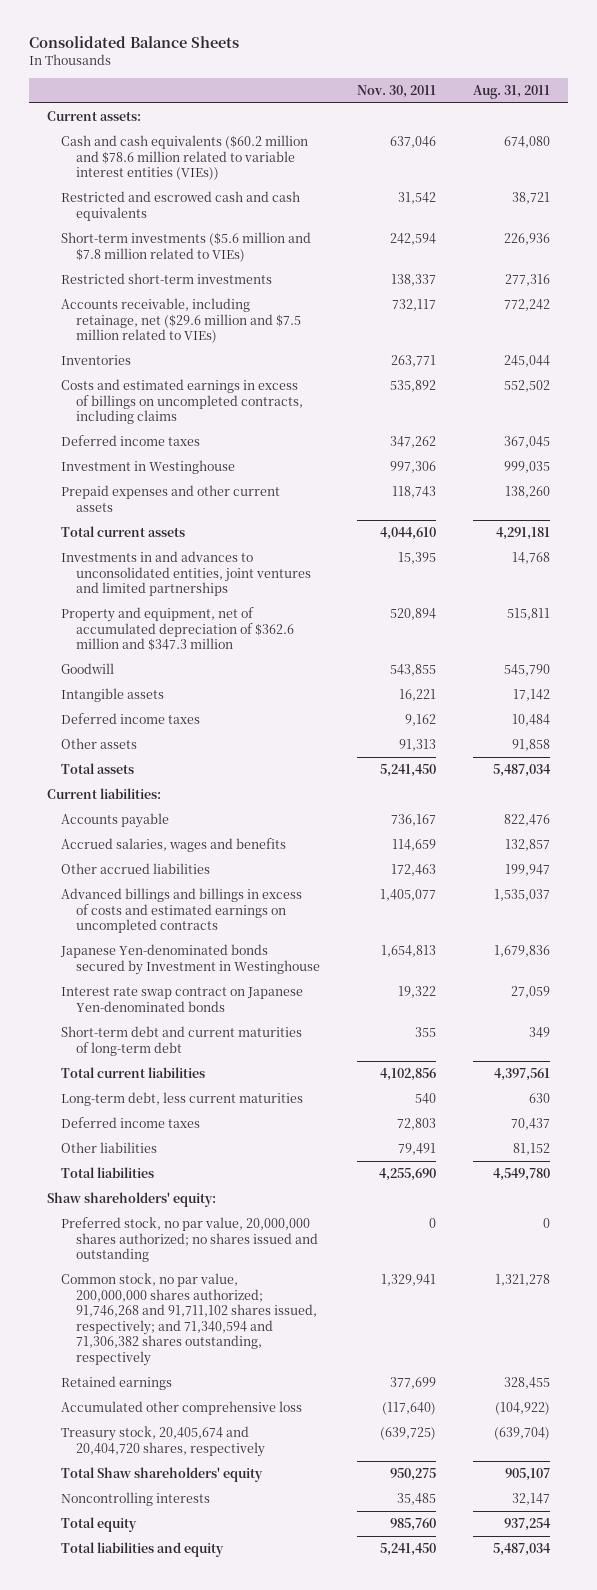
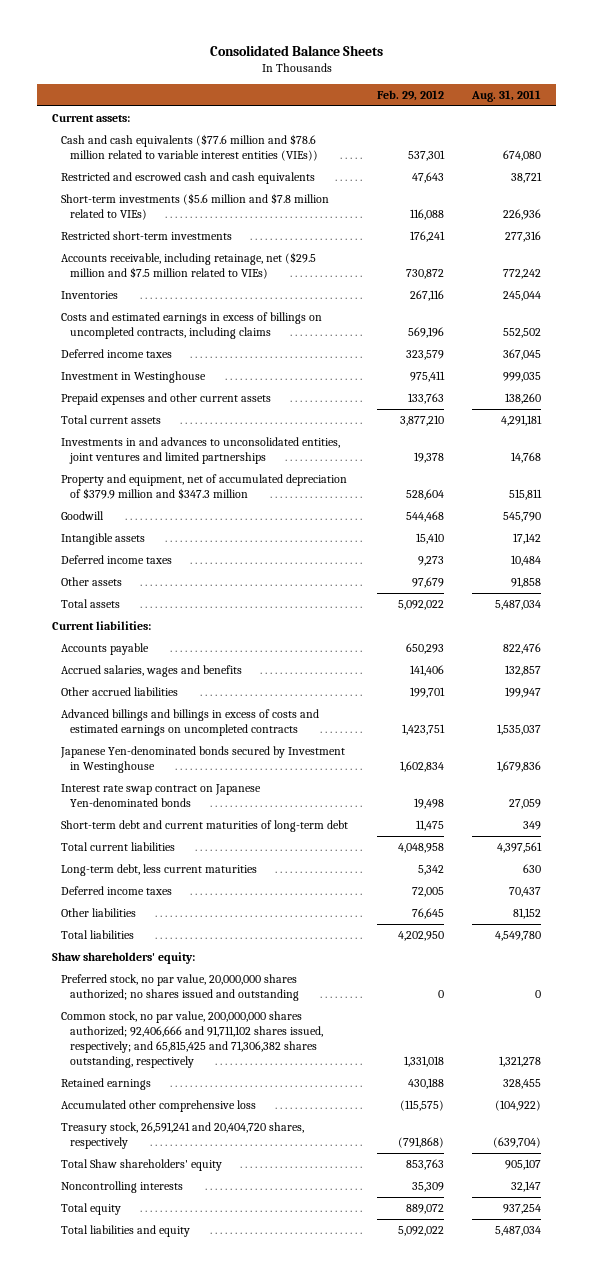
- | Nov. 30, 2011 | Aug. 31, 2011
+ | Feb. 29, 2012 | Aug. 31, 2011
- Cash and cash equivalents ($60.2 million and $78.6 million related to variable interest entities (VIEs)) | 637,046 | 674,080
+ Cash and cash equivalents ($77.6 million and $78.6 million related to variable interest entities (VIEs)) | 537,301 | 674,080
- Accounts receivable, including retainage, net ($29.6 million and $7.5 million related to VIEs) | 732,117 | 772,242
+ Accounts receivable, including retainage, net ($29.5 million and $7.5 million related to VIEs) | 730,872 | 772,242
- Property and equipment, net of accumulated depreciation of $362.6 million and $347.3 million | 520,894 | 515,811
+ Property and equipment, net of accumulated depreciation of $379.9 million and $347.3 million | 528,604 | 515,811
- Common stock, no par value, 200,000,000 shares authorized; 91,746,268 and 91,711,102 shares issued, respectively; and 71,340,594 and 71,306,382 shares outstanding, respectively | 1,329,941 | 1,321,278
+ Common stock, no par value, 200,000,000 shares authorized; 92,406,666 and 91,711,102 shares issued, respectively; and 65,815,425 and 71,306,382 shares outstanding, respectively | 1,331,018 | 1,321,278
- Treasury stock, 20,405,674 and 20,404,720 shares, respectively | (639,725) | (639,704)
+ Treasury stock, 26,591,241 and 20,404,720 shares, respectively | (791,868) | (639,704)

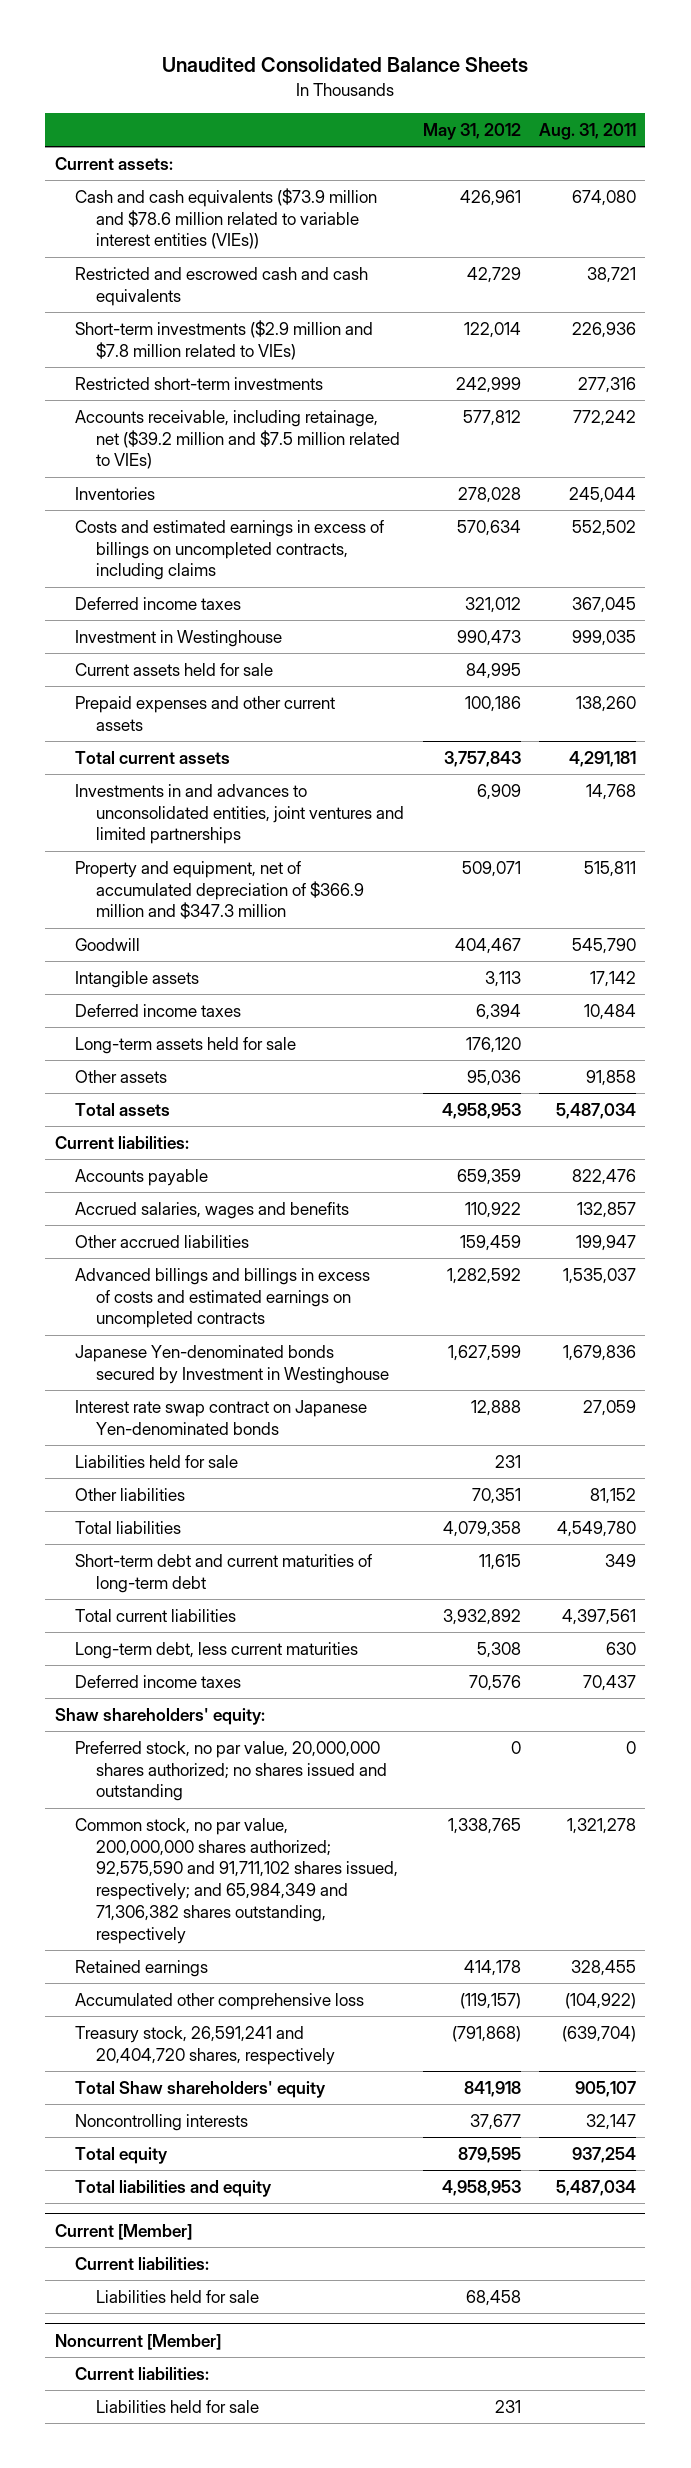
- Consolidated Balance Sheets
+ Unaudited Consolidated Balance Sheets
- | Feb. 29, 2012 | Aug. 31, 2011
+ | May 31, 2012 | Aug. 31, 2011
- Cash and cash equivalents ($77.6 million and $78.6 million related to variable interest entities (VIEs)) | 537,301 | 674,080
+ Cash and cash equivalents ($73.9 million and $78.6 million related to variable interest entities (VIEs)) | 426,961 | 674,080
- Short-term investments ($5.6 million and $7.8 million related to VIEs) | 116,088 | 226,936
+ Short-term investments ($2.9 million and $7.8 million related to VIEs) | 122,014 | 226,936
- Accounts receivable, including retainage, net ($29.5 million and $7.5 million related to VIEs) | 730,872 | 772,242
+ Accounts receivable, including retainage, net ($39.2 million and $7.5 million related to VIEs) | 577,812 | 772,242
+ Current assets held for sale | 84,995 |
- Property and equipment, net of accumulated depreciation of $379.9 million and $347.3 million | 528,604 | 515,811
+ Property and equipment, net of accumulated depreciation of $366.9 million and $347.3 million | 509,071 | 515,811
+ Long-term assets held for sale | 176,120 |
+ Liabilities held for sale | 231 |
moved up: Other liabilities | 70,351 | 81,152
moved up: Total liabilities | 4,079,358 | 4,549,780
- Common stock, no par value, 200,000,000 shares authorized; 92,406,666 and 91,711,102 shares issued, respectively; and 65,815,425 and 71,306,382 shares outstanding, respectively | 1,331,018 | 1,321,278
+ Common stock, no par value, 200,000,000 shares authorized; 92,575,590 and 91,711,102 shares issued, respectively; and 65,984,349 and 71,306,382 shares outstanding, respectively | 1,338,765 | 1,321,278
+ Current [Member]
+ Current liabilities:
+ Liabilities held for sale | 68,458 |
+ Noncurrent [Member]
+ Current liabilities:
+ Liabilities held for sale | 231 |

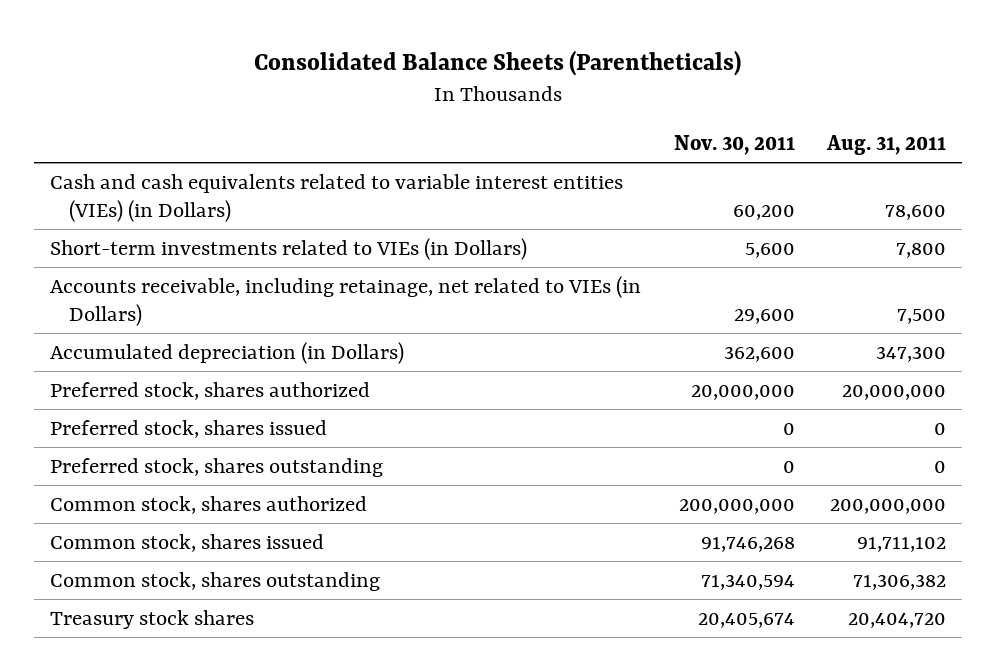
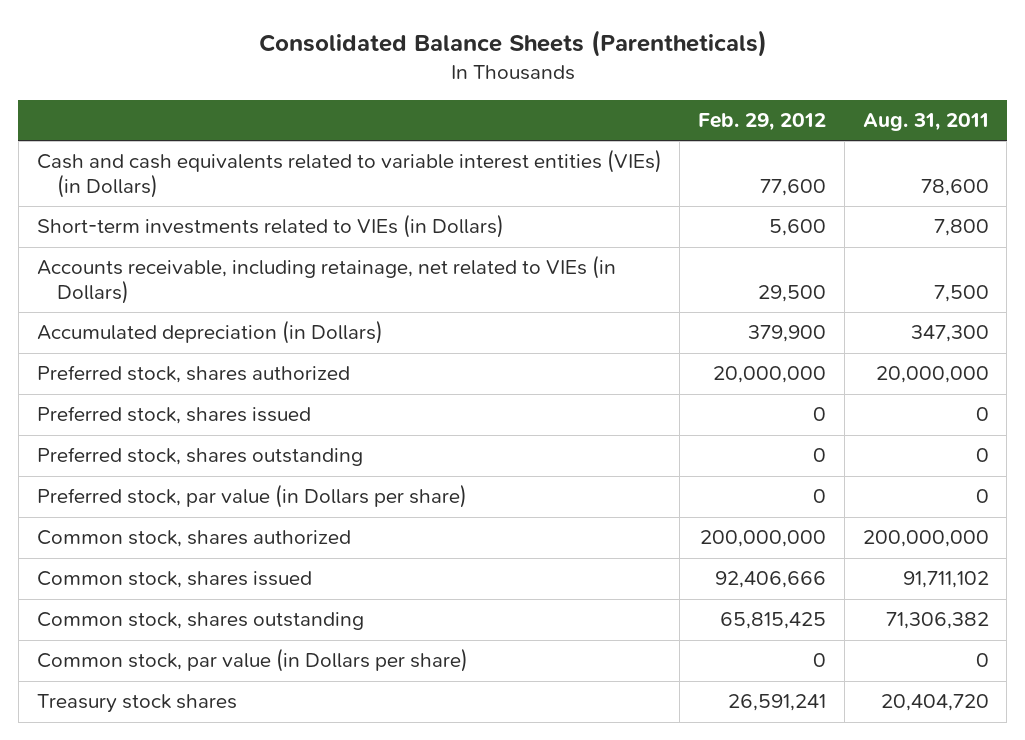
- | Nov. 30, 2011 | Aug. 31, 2011
+ | Feb. 29, 2012 | Aug. 31, 2011
+ Preferred stock, par value (in Dollars per share) | 0 | 0
+ Common stock, par value (in Dollars per share) | 0 | 0

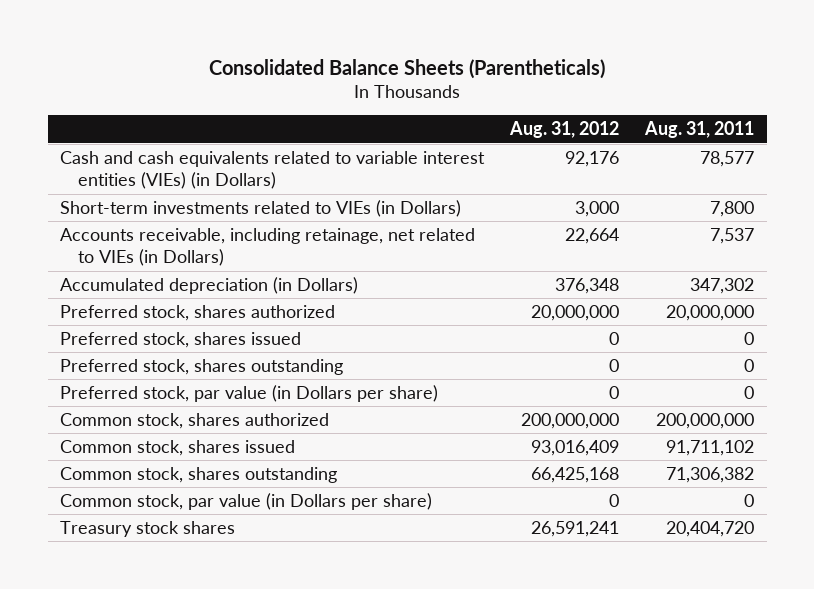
- | Feb. 29, 2012 | Aug. 31, 2011
+ | Aug. 31, 2012 | Aug. 31, 2011
- Cash and cash equivalents related to variable interest entities (VIEs) (in Dollars) | 77,600 | 78,600
+ Cash and cash equivalents related to variable interest entities (VIEs) (in Dollars) | 92,176 | 78,577
- Accounts receivable, including retainage, net related to VIEs (in Dollars) | 29,500 | 7,500
- Accumulated depreciation (in Dollars) | 379,900 | 347,300
+ Accounts receivable, including retainage, net related to VIEs (in Dollars) | 22,664 | 7,537
+ Accumulated depreciation (in Dollars) | 376,348 | 347,302

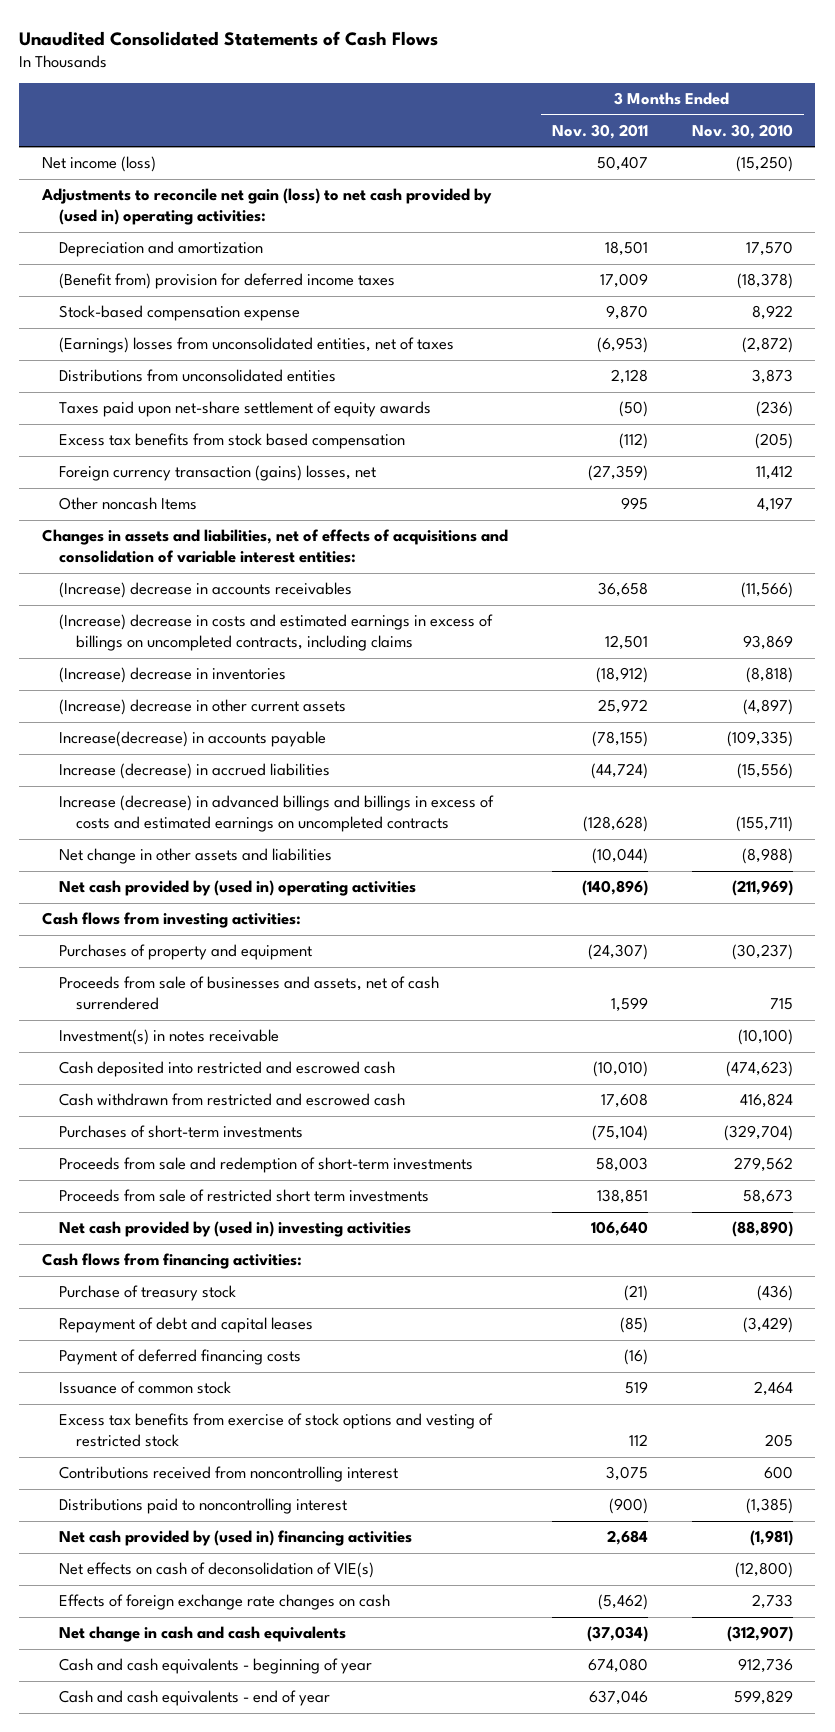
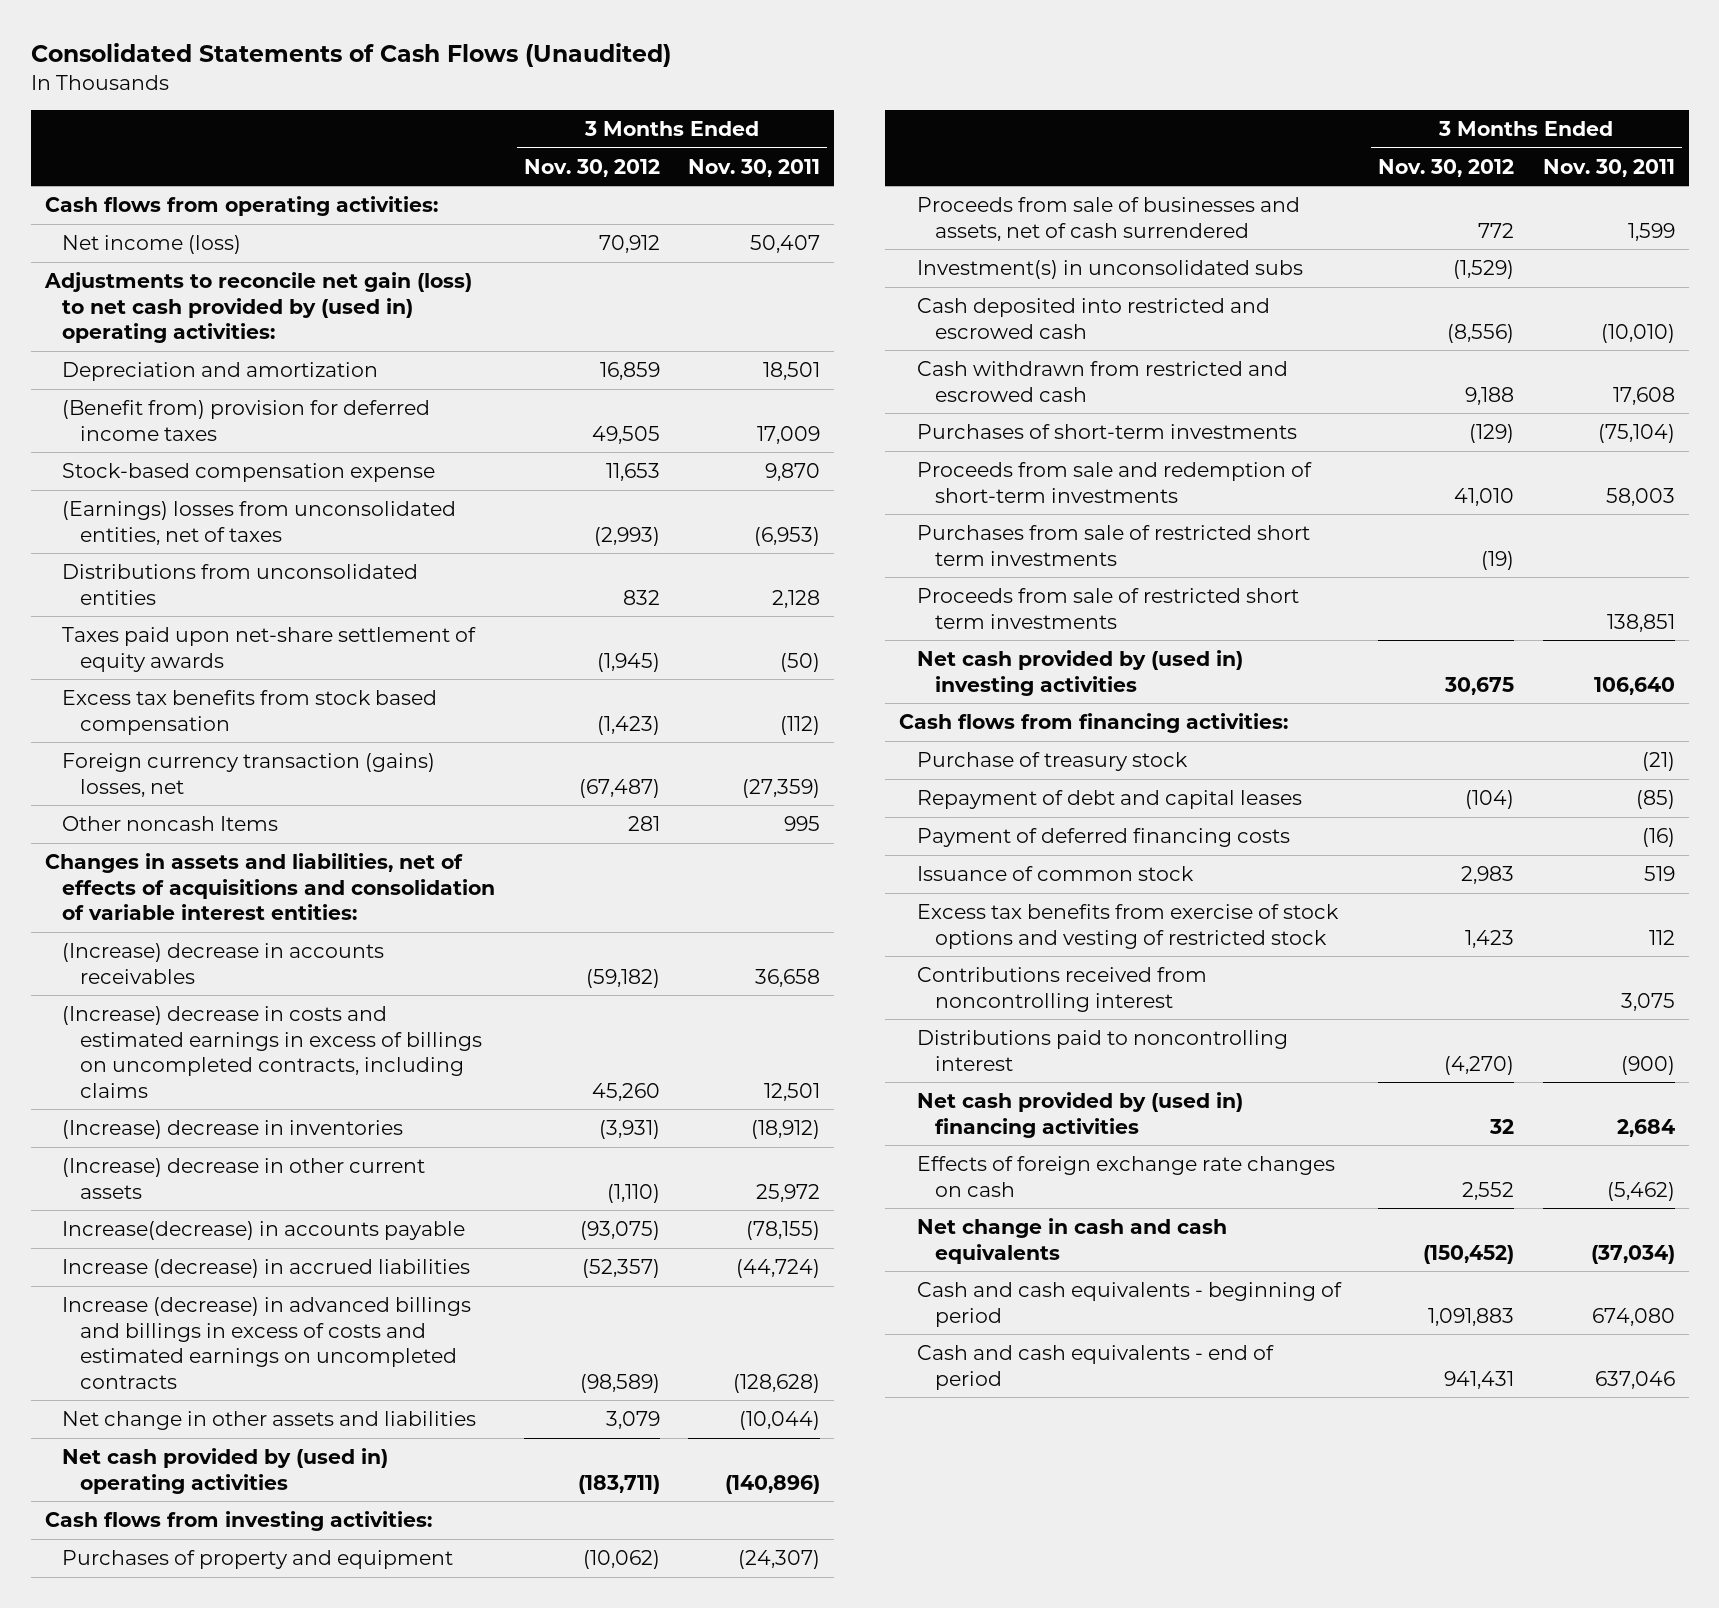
- Unaudited Consolidated Statements of Cash Flows
+ Consolidated Statements of Cash Flows (Unaudited)
- | 3 Months Ended Nov. 30, 2011 | 3 Months Ended Nov. 30, 2010
+ | 3 Months Ended Nov. 30, 2012 | 3 Months Ended Nov. 30, 2011
+ Cash flows from operating activities:
- Investment(s) in notes receivable | | (10,100)
+ Investment(s) in unconsolidated subs | (1,529) |
+ Purchases from sale of restricted short term investments | (19) |
- Net effects on cash of deconsolidation of VIE(s) | | (12,800)
- Cash and cash equivalents - beginning of year | 674,080 | 912,736
- Cash and cash equivalents - end of year | 637,046 | 599,829
+ Cash and cash equivalents - beginning of period | 1,091,883 | 674,080
+ Cash and cash equivalents - end of period | 941,431 | 637,046

